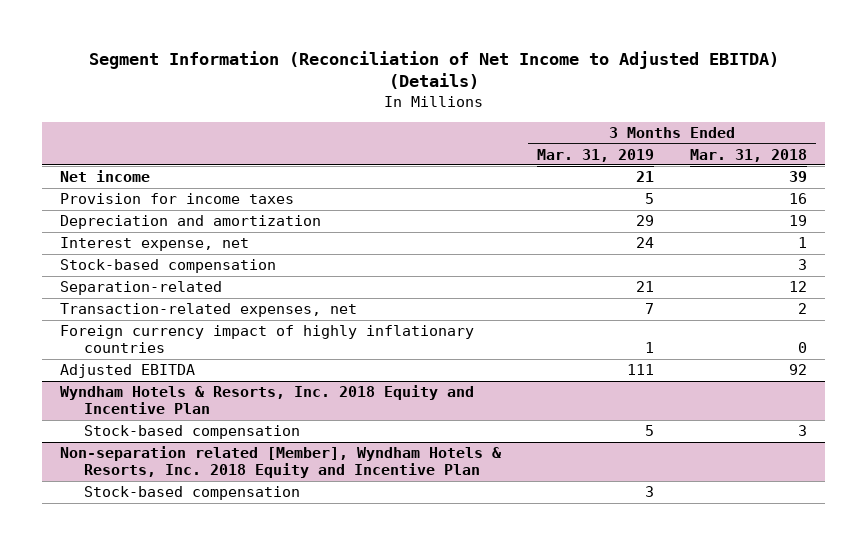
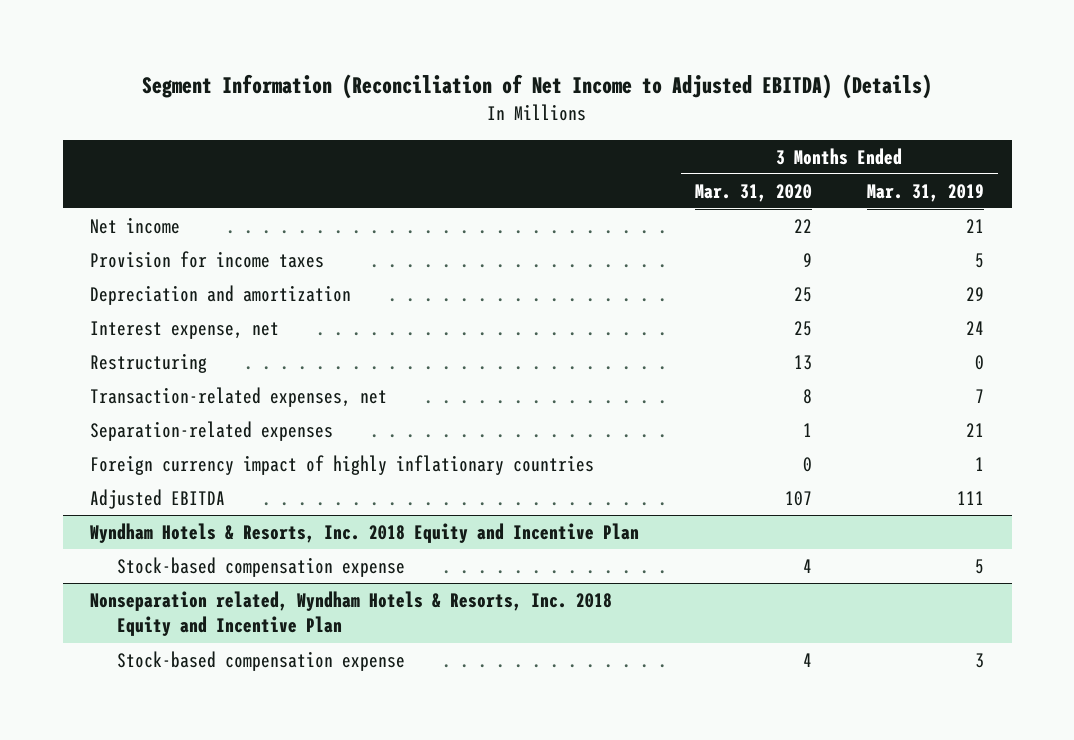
- | 3 Months Ended Mar. 31, 2019 | 3 Months Ended Mar. 31, 2018
+ | 3 Months Ended Mar. 31, 2020 | 3 Months Ended Mar. 31, 2019
- Stock-based compensation | | 3
- Separation-related | 21 | 12
+ Restructuring | 13 | 0
+ Separation-related expenses | 1 | 21
@ Wyndham Hotels & Resorts, Inc. 2018 Equity and Incentive Plan
- Stock-based compensation | 5 | 3
- Non-separation related [Member], Wyndham Hotels & Resorts, Inc. 2018 Equity and Incentive Plan
- Stock-based compensation | 3 |
@ Wyndham Hotels & Resorts, Inc. 2018 Equity and Incentive Plan
+ Stock-based compensation expense | 4 | 5
+ Nonseparation related, Wyndham Hotels & Resorts, Inc. 2018 Equity and Incentive Plan
+ Stock-based compensation expense | 4 | 3

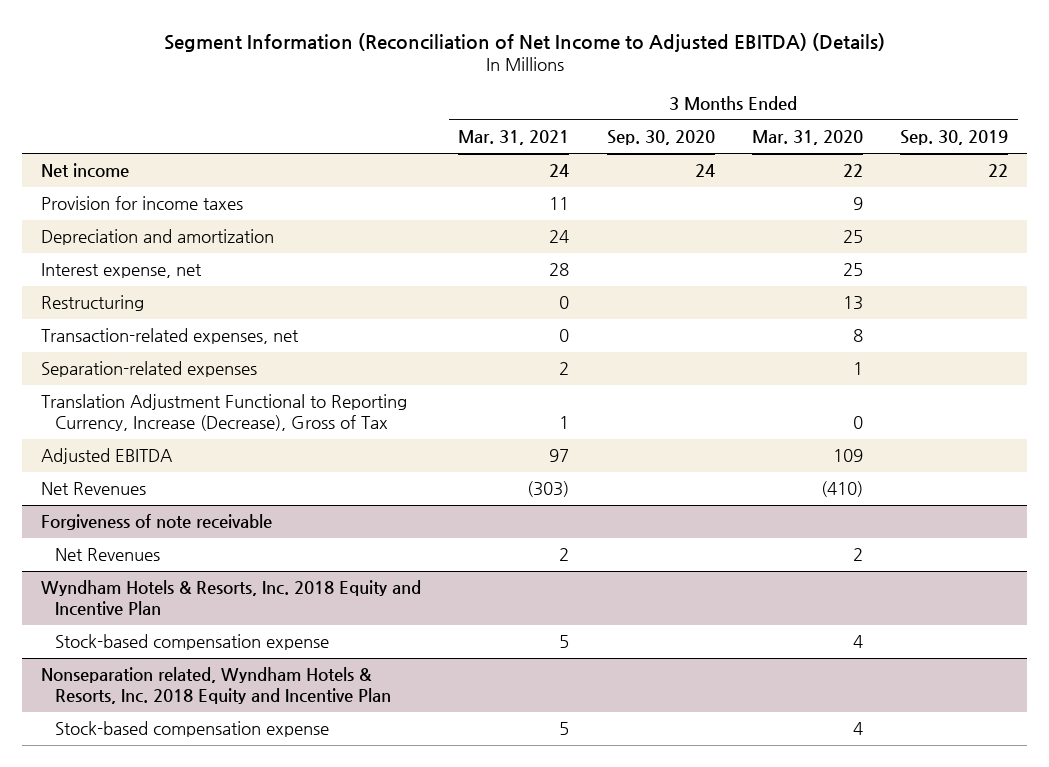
- | 3 Months Ended Mar. 31, 2020 | 3 Months Ended Mar. 31, 2019
+ | 3 Months Ended Mar. 31, 2021 | 3 Months Ended Sep. 30, 2020 | 3 Months Ended Mar. 31, 2020 | 3 Months Ended Sep. 30, 2019
- Foreign currency impact of highly inflationary countries | 0 | 1
- Adjusted EBITDA | 107 | 111
+ Translation Adjustment Functional to Reporting Currency, Increase (Decrease), Gross of Tax | 1 | | 0 |
+ Adjusted EBITDA | 97 | | 109 |
+ Net Revenues | (303) | | (410) |
+ Forgiveness of note receivable
+ Net Revenues | 2 | | 2 |

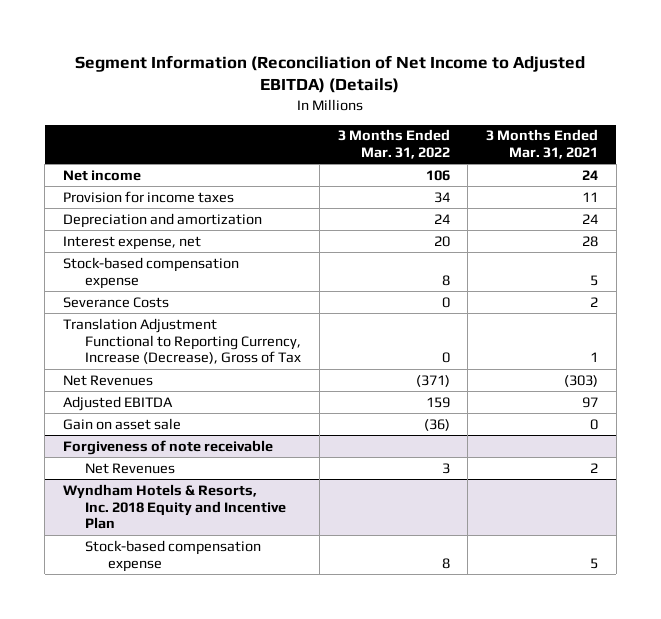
- | 3 Months Ended Mar. 31, 2021 | 3 Months Ended Sep. 30, 2020 | 3 Months Ended Mar. 31, 2020 | 3 Months Ended Sep. 30, 2019
+ | 3 Months Ended Mar. 31, 2022 | 3 Months Ended Mar. 31, 2021
- Restructuring | 0 | | 13 |
- Transaction-related expenses, net | 0 | | 8 |
- Separation-related expenses | 2 | | 1 |
+ Stock-based compensation expense | 8 | 5
+ Severance Costs | 0 | 2
moved down: Adjusted EBITDA | 159 | 97
+ Gain on asset sale | (36) | 0
- Nonseparation related, Wyndham Hotels & Resorts, Inc. 2018 Equity and Incentive Plan
- Stock-based compensation expense | 5 | | 4 |

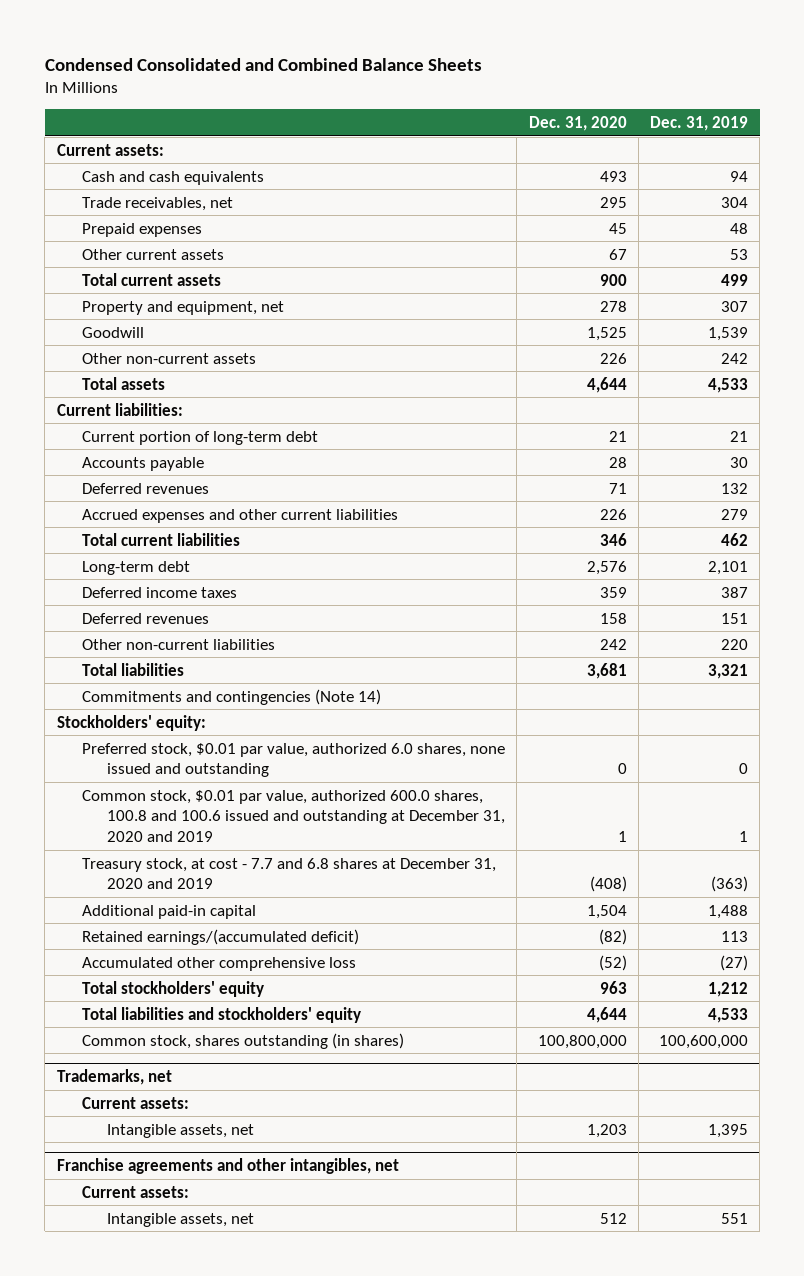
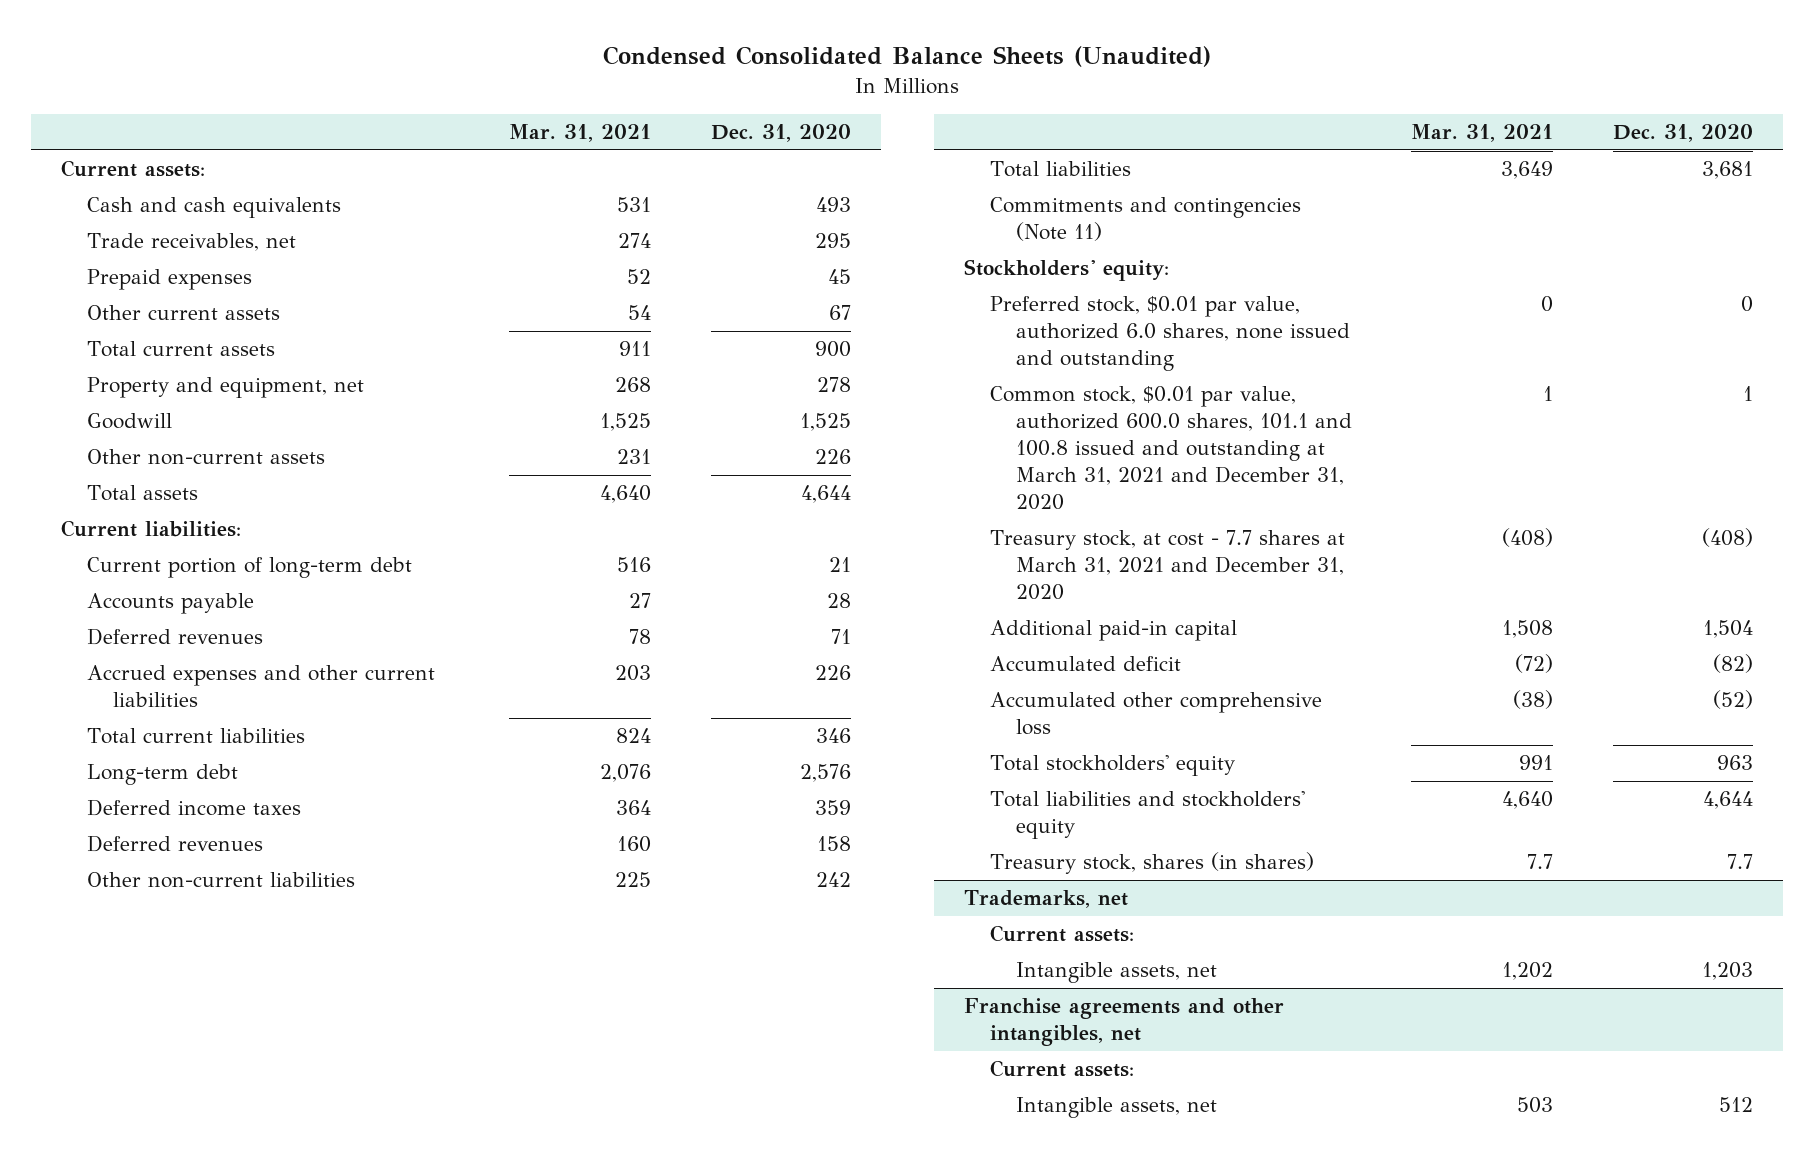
- Condensed Consolidated and Combined Balance Sheets
+ Condensed Consolidated Balance Sheets (Unaudited)
- | Dec. 31, 2020 | Dec. 31, 2019
+ | Mar. 31, 2021 | Dec. 31, 2020
- Commitments and contingencies (Note 14)
+ Commitments and contingencies (Note 11)
- Common stock, $0.01 par value, authorized 600.0 shares, 100.8 and 100.6 issued and outstanding at December 31, 2020 and 2019 | 1 | 1
- Treasury stock, at cost - 7.7 and 6.8 shares at December 31, 2020 and 2019 | (408) | (363)
+ Common stock, $0.01 par value, authorized 600.0 shares, 101.1 and 100.8 issued and outstanding at March 31, 2021 and December 31, 2020 | 1 | 1
+ Treasury stock, at cost - 7.7 shares at March 31, 2021 and December 31, 2020 | (408) | (408)
- Retained earnings/(accumulated deficit) | (82) | 113
+ Accumulated deficit | (72) | (82)
- Common stock, shares outstanding (in shares) | 100,800,000 | 100,600,000
+ Treasury stock, shares (in shares) | 7.7 | 7.7

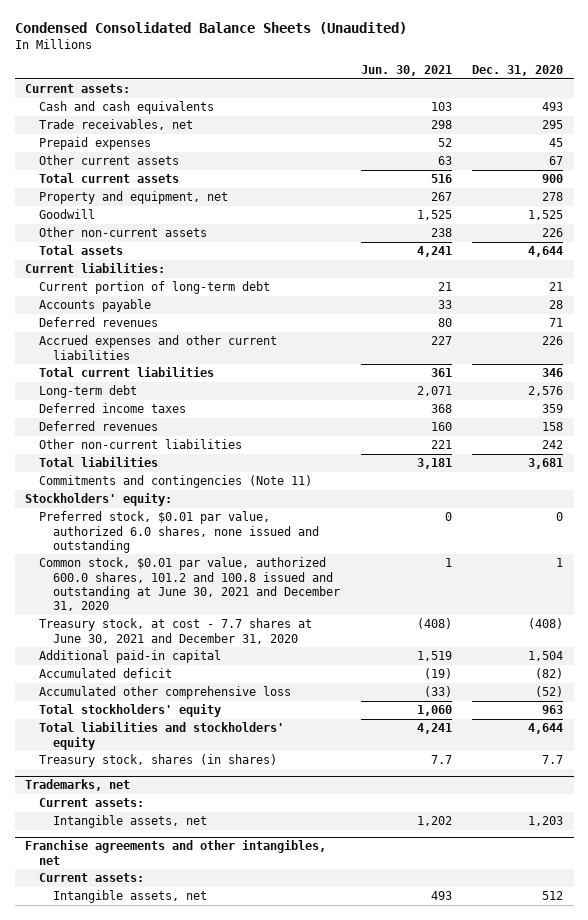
- | Mar. 31, 2021 | Dec. 31, 2020
+ | Jun. 30, 2021 | Dec. 31, 2020
- Common stock, $0.01 par value, authorized 600.0 shares, 101.1 and 100.8 issued and outstanding at March 31, 2021 and December 31, 2020 | 1 | 1
- Treasury stock, at cost - 7.7 shares at March 31, 2021 and December 31, 2020 | (408) | (408)
+ Common stock, $0.01 par value, authorized 600.0 shares, 101.2 and 100.8 issued and outstanding at June 30, 2021 and December 31, 2020 | 1 | 1
+ Treasury stock, at cost - 7.7 shares at June 30, 2021 and December 31, 2020 | (408) | (408)

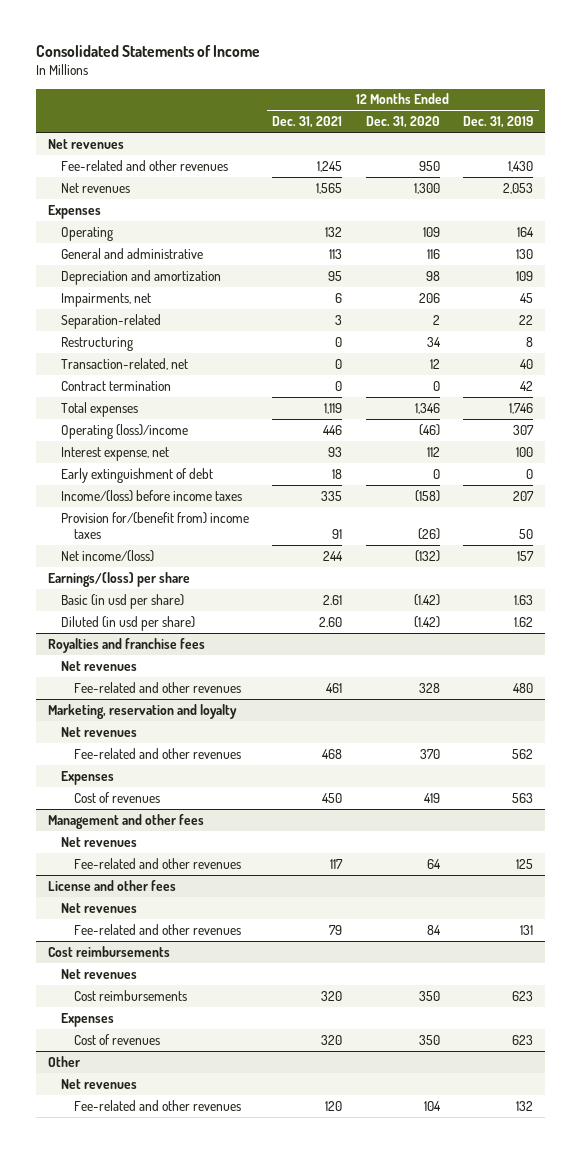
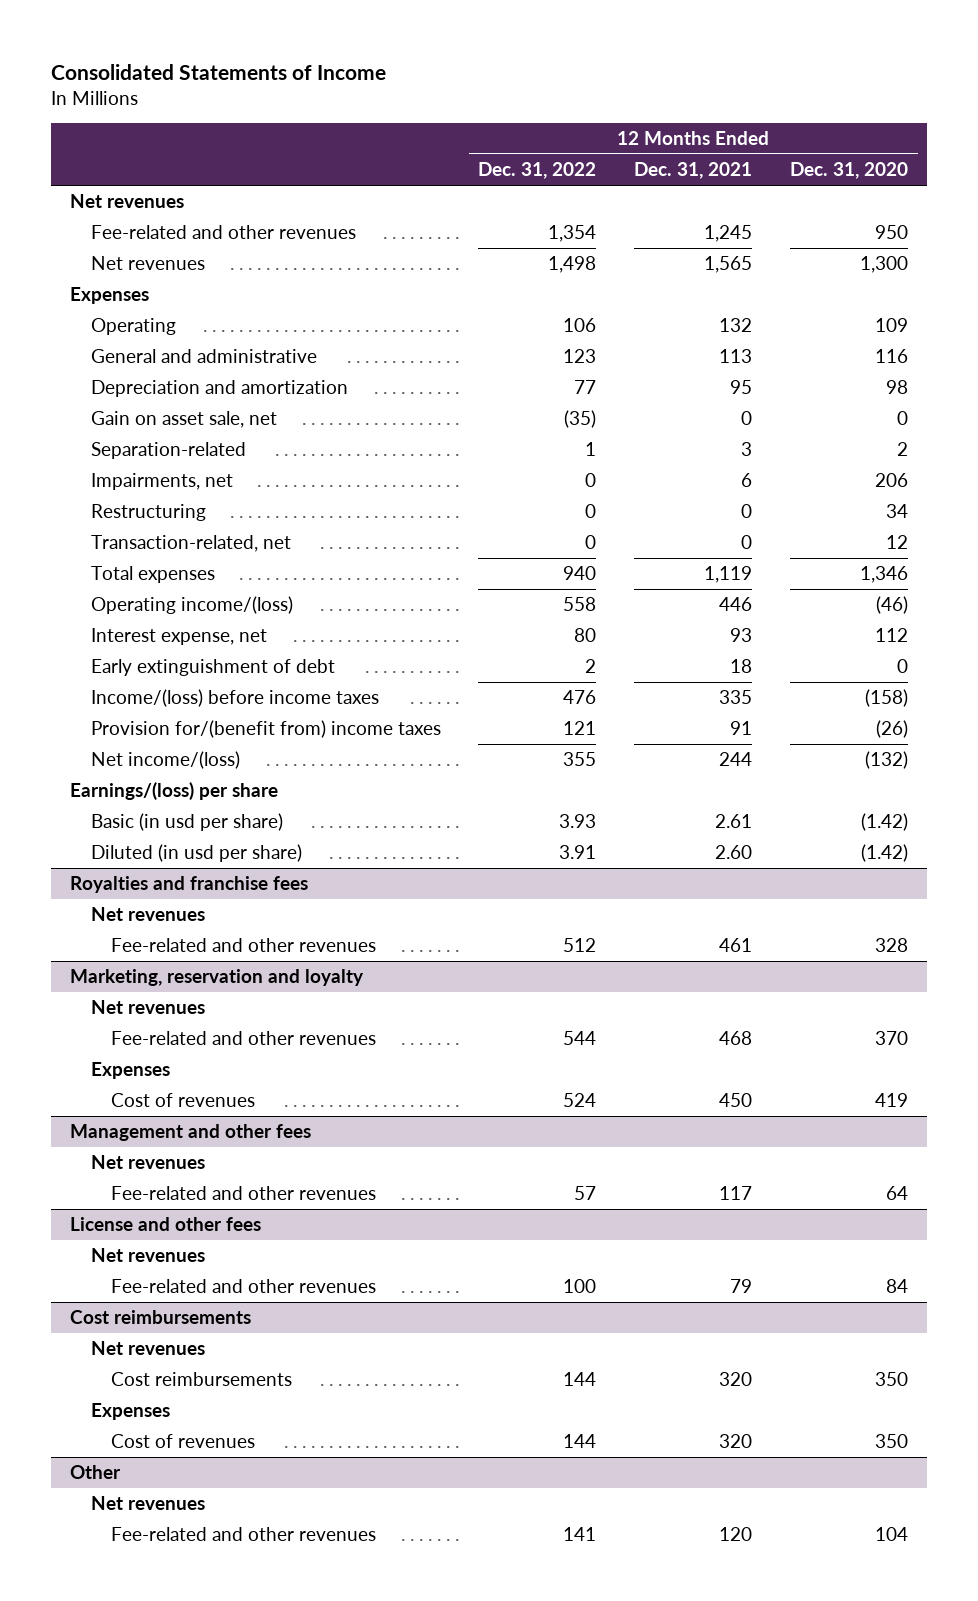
- | 12 Months Ended Dec. 31, 2021 | 12 Months Ended Dec. 31, 2020 | 12 Months Ended Dec. 31, 2019
+ | 12 Months Ended Dec. 31, 2022 | 12 Months Ended Dec. 31, 2021 | 12 Months Ended Dec. 31, 2020
+ Gain on asset sale, net | (35) | 0 | 0
moved down: Impairments, net | 0 | 6 | 206
- Contract termination | 0 | 0 | 42
- Operating (loss)/income | 446 | (46) | 307
+ Operating income/(loss) | 558 | 446 | (46)

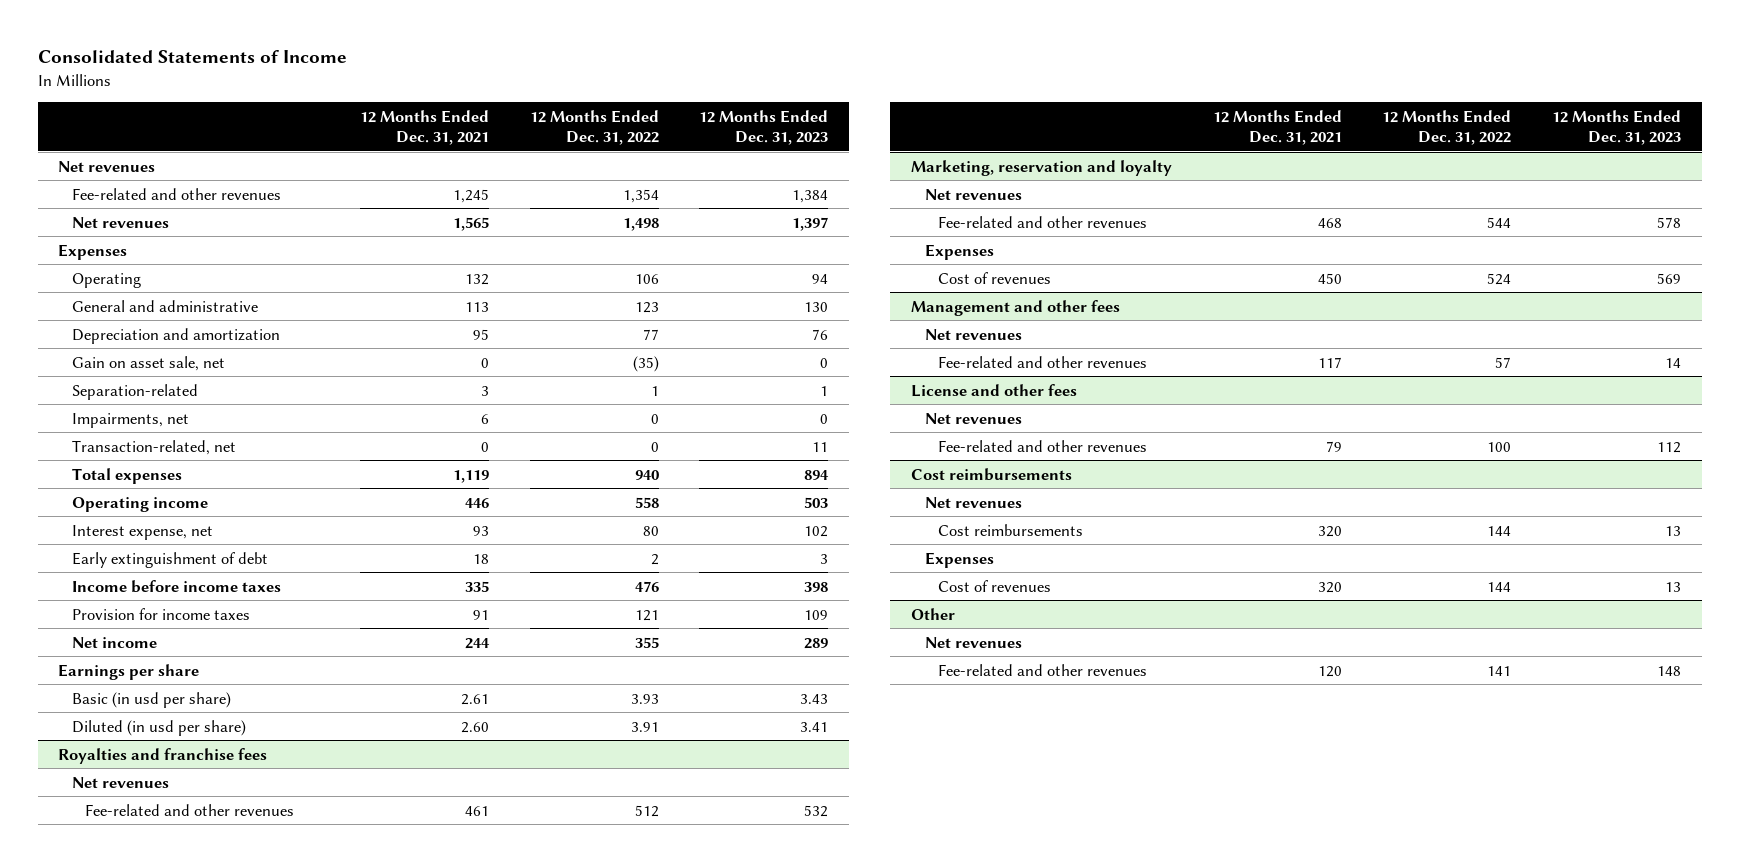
- | 12 Months Ended Dec. 31, 2022 | 12 Months Ended Dec. 31, 2021 | 12 Months Ended Dec. 31, 2020
+ | 12 Months Ended Dec. 31, 2021 | 12 Months Ended Dec. 31, 2022 | 12 Months Ended Dec. 31, 2023
- Restructuring | 0 | 0 | 34
- Operating income/(loss) | 558 | 446 | (46)
+ Operating income | 446 | 558 | 503
- Income/(loss) before income taxes | 476 | 335 | (158)
- Provision for/(benefit from) income taxes | 121 | 91 | (26)
- Net income/(loss) | 355 | 244 | (132)
- Earnings/(loss) per share
+ Income before income taxes | 335 | 476 | 398
+ Provision for income taxes | 91 | 121 | 109
+ Net income | 244 | 355 | 289
+ Earnings per share

